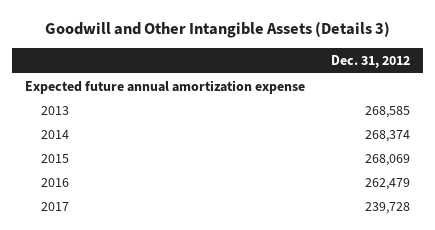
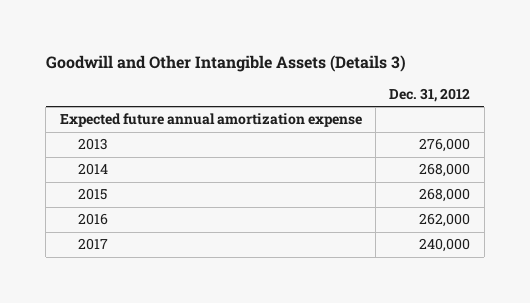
- 2013 | 268,585
- 2014 | 268,374
- 2015 | 268,069
- 2016 | 262,479
- 2017 | 239,728
+ 2013 | 276,000
+ 2014 | 268,000
+ 2015 | 268,000
+ 2016 | 262,000
+ 2017 | 240,000

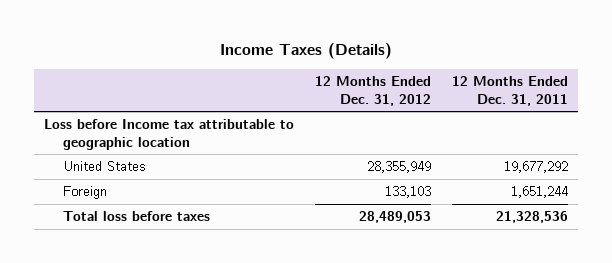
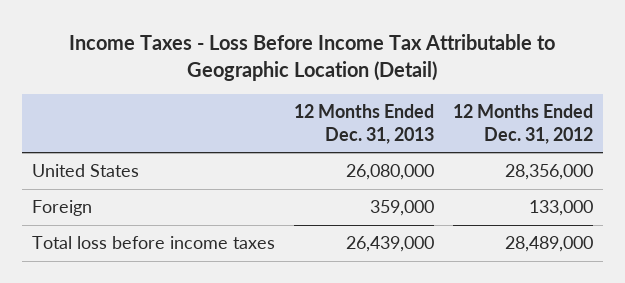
- Income Taxes (Details)
+ Income Taxes - Loss Before Income Tax Attributable to Geographic Location (Detail)
- | 12 Months Ended Dec. 31, 2012 | 12 Months Ended Dec. 31, 2011
+ | 12 Months Ended Dec. 31, 2013 | 12 Months Ended Dec. 31, 2012
- Loss before Income tax attributable to geographic location
- United States | 28,355,949 | 19,677,292
- Foreign | 133,103 | 1,651,244
- Total loss before taxes | 28,489,053 | 21,328,536
+ United States | 26,080,000 | 28,356,000
+ Foreign | 359,000 | 133,000
+ Total loss before income taxes | 26,439,000 | 28,489,000

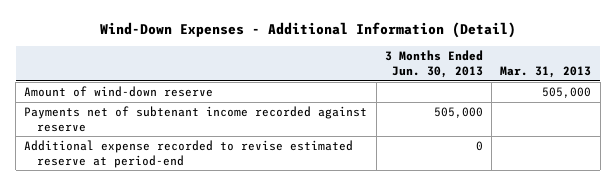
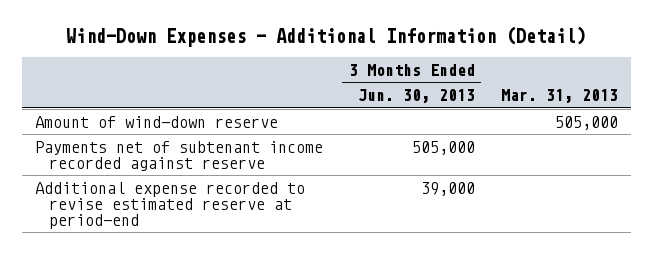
- Additional expense recorded to revise estimated reserve at period-end | 0 |
+ Additional expense recorded to revise estimated reserve at period-end | 39,000 |

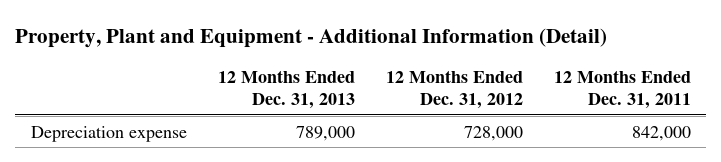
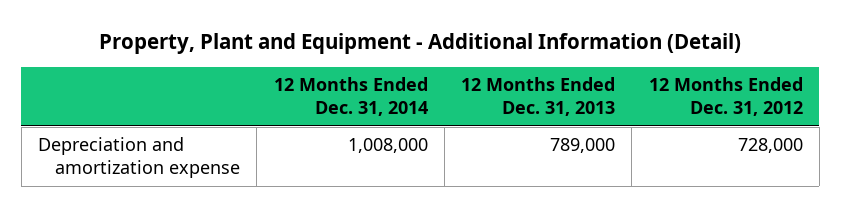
- | 12 Months Ended Dec. 31, 2013 | 12 Months Ended Dec. 31, 2012 | 12 Months Ended Dec. 31, 2011
+ | 12 Months Ended Dec. 31, 2014 | 12 Months Ended Dec. 31, 2013 | 12 Months Ended Dec. 31, 2012
- Depreciation expense | 789,000 | 728,000 | 842,000
+ Depreciation and amortization expense | 1,008,000 | 789,000 | 728,000

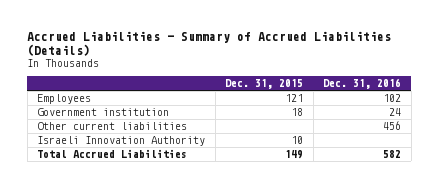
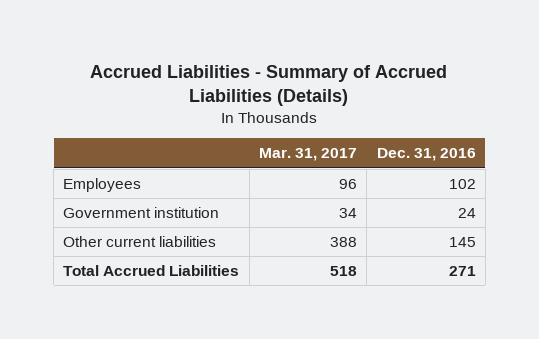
- | Dec. 31, 2015 | Dec. 31, 2016
+ | Mar. 31, 2017 | Dec. 31, 2016
- Other current liabilities | | 456
- Israeli Innovation Authority | 10 |
- Total Accrued Liabilities | 149 | 582
+ Other current liabilities | 388 | 145
+ Total Accrued Liabilities | 518 | 271

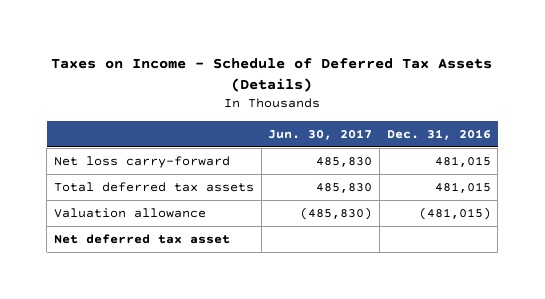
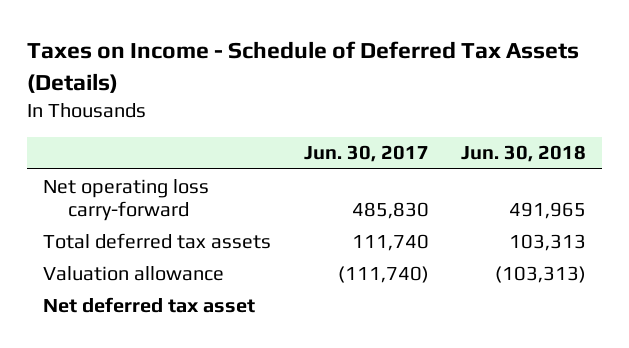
- | Jun. 30, 2017 | Dec. 31, 2016
+ | Jun. 30, 2017 | Jun. 30, 2018
- Net loss carry-forward | 485,830 | 481,015
- Total deferred tax assets | 485,830 | 481,015
- Valuation allowance | (485,830) | (481,015)
+ Net operating loss carry-forward | 485,830 | 491,965
+ Total deferred tax assets | 111,740 | 103,313
+ Valuation allowance | (111,740) | (103,313)

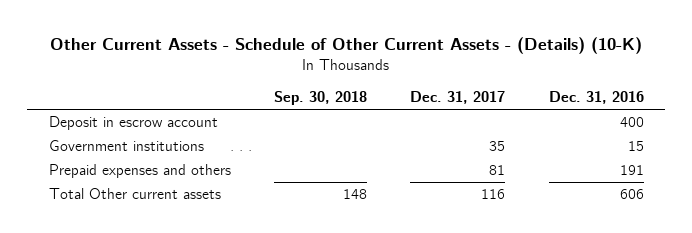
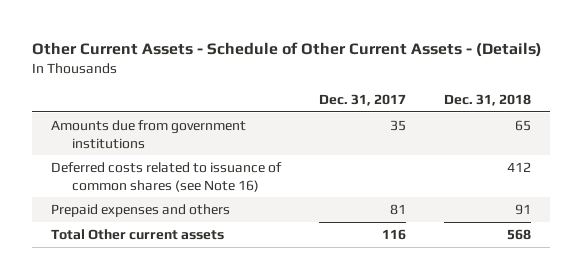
- Other Current Assets - Schedule of Other Current Assets - (Details) (10-K)
+ Other Current Assets - Schedule of Other Current Assets - (Details)
- | Sep. 30, 2018 | Dec. 31, 2017 | Dec. 31, 2016
+ | Dec. 31, 2017 | Dec. 31, 2018
- Deposit in escrow account | | | 400
- Government institutions | | 35 | 15
+ Amounts due from government institutions | 35 | 65
+ Deferred costs related to issuance of common shares (see Note 16) | | 412

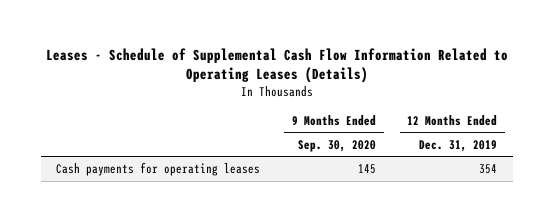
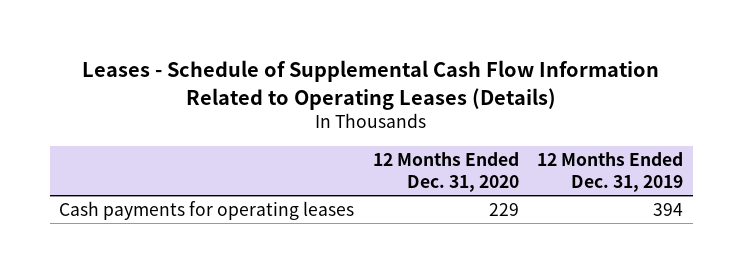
- | 9 Months Ended Sep. 30, 2020 | 12 Months Ended Dec. 31, 2019
+ | 12 Months Ended Dec. 31, 2020 | 12 Months Ended Dec. 31, 2019
- Cash payments for operating leases | 145 | 354
+ Cash payments for operating leases | 229 | 394

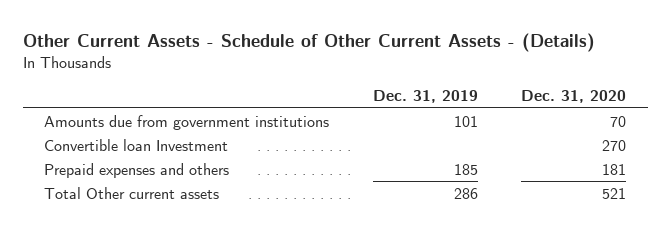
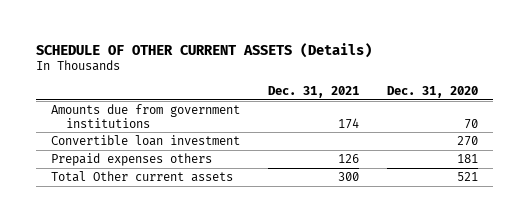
- Other Current Assets - Schedule of Other Current Assets - (Details)
+ SCHEDULE OF OTHER CURRENT ASSETS (Details)
- | Dec. 31, 2019 | Dec. 31, 2020
+ | Dec. 31, 2021 | Dec. 31, 2020
- Convertible loan Investment | | 270
- Prepaid expenses and others | 185 | 181
+ Convertible loan investment | | 270
+ Prepaid expenses others | 126 | 181

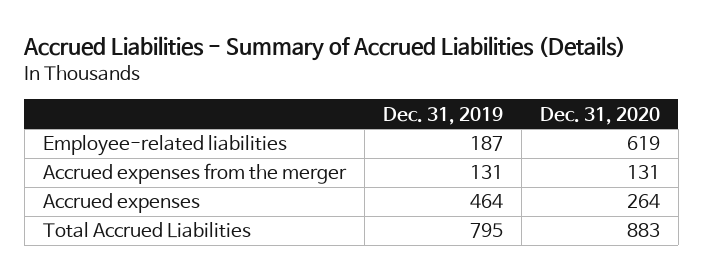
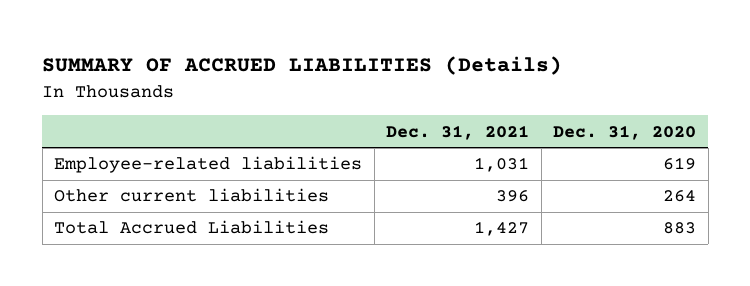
- Accrued Liabilities - Summary of Accrued Liabilities (Details)
+ SUMMARY OF ACCRUED LIABILITIES (Details)
- | Dec. 31, 2019 | Dec. 31, 2020
+ | Dec. 31, 2021 | Dec. 31, 2020
- Accrued expenses from the merger | 131 | 131
- Accrued expenses | 464 | 264
+ Other current liabilities | 396 | 264

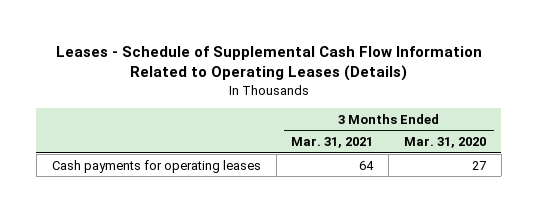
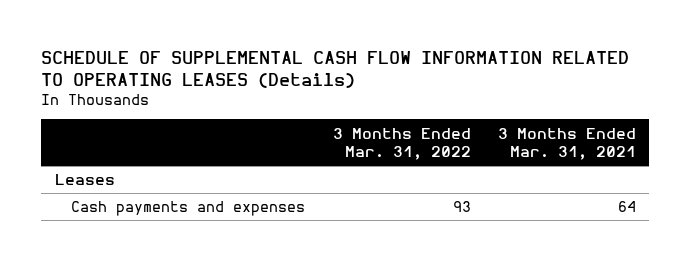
- Leases - Schedule of Supplemental Cash Flow Information Related to Operating Leases (Details)
+ SCHEDULE OF SUPPLEMENTAL CASH FLOW INFORMATION RELATED TO OPERATING LEASES (Details)
- | 3 Months Ended Mar. 31, 2021 | 3 Months Ended Mar. 31, 2020
+ | 3 Months Ended Mar. 31, 2022 | 3 Months Ended Mar. 31, 2021
- Cash payments for operating leases | 64 | 27
+ Leases
+ Cash payments and expenses | 93 | 64

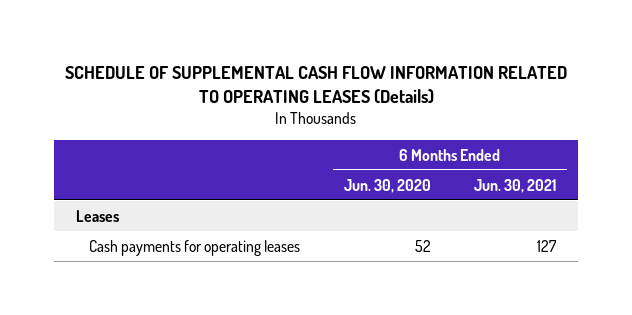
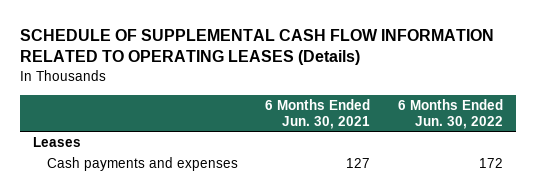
- | 6 Months Ended Jun. 30, 2020 | 6 Months Ended Jun. 30, 2021
+ | 6 Months Ended Jun. 30, 2021 | 6 Months Ended Jun. 30, 2022
- Cash payments for operating leases | 52 | 127
+ Cash payments and expenses | 127 | 172

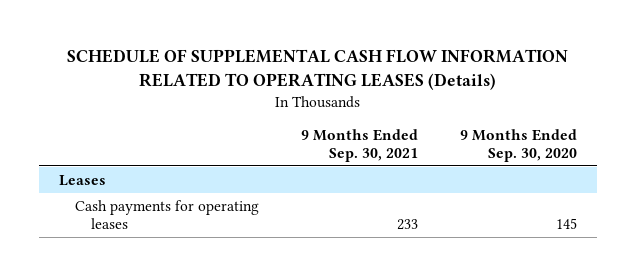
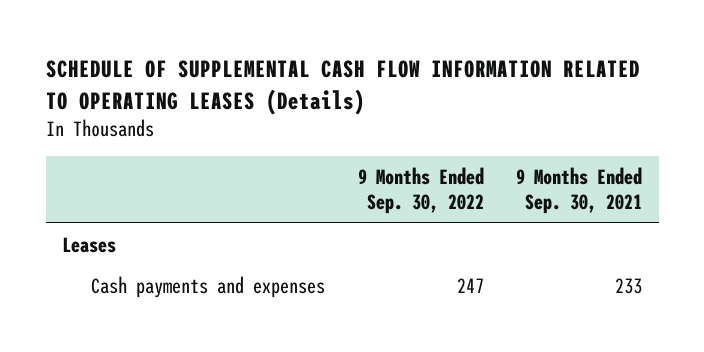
- | 9 Months Ended Sep. 30, 2021 | 9 Months Ended Sep. 30, 2020
+ | 9 Months Ended Sep. 30, 2022 | 9 Months Ended Sep. 30, 2021
- Cash payments for operating leases | 233 | 145
+ Cash payments and expenses | 247 | 233

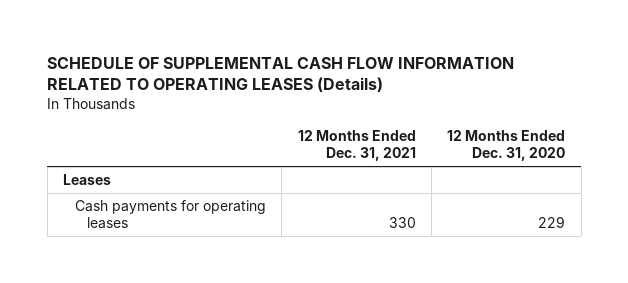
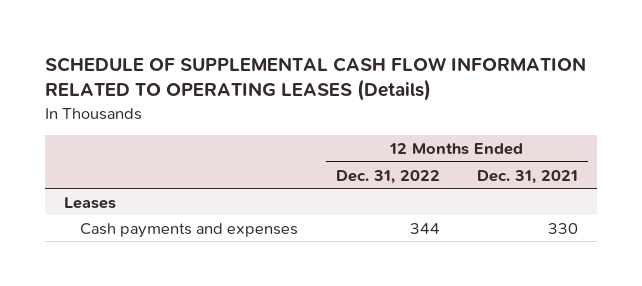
- | 12 Months Ended Dec. 31, 2021 | 12 Months Ended Dec. 31, 2020
+ | 12 Months Ended Dec. 31, 2022 | 12 Months Ended Dec. 31, 2021
- Cash payments for operating leases | 330 | 229
+ Cash payments and expenses | 344 | 330

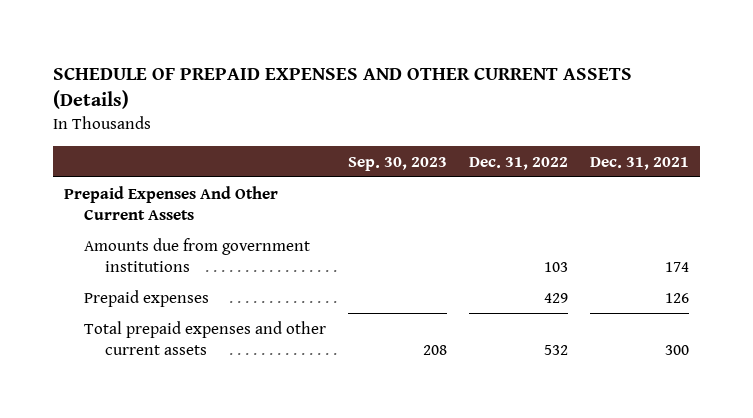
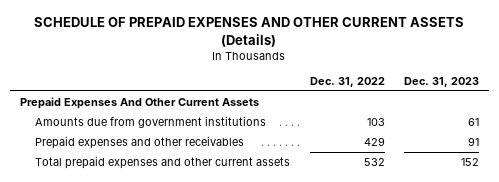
- | Sep. 30, 2023 | Dec. 31, 2022 | Dec. 31, 2021
+ | Dec. 31, 2022 | Dec. 31, 2023
- Prepaid expenses | | 429 | 126
+ Prepaid expenses and other receivables | 429 | 91

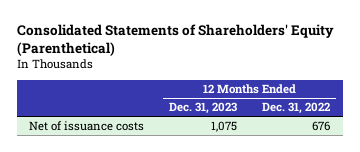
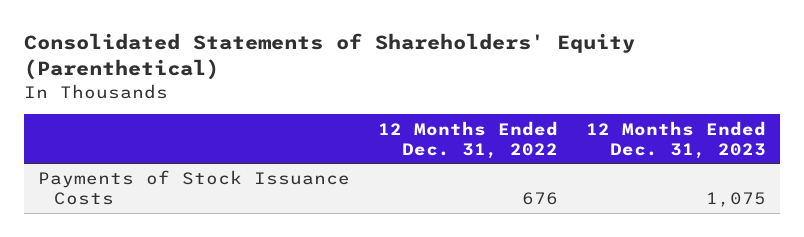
- | 12 Months Ended Dec. 31, 2023 | 12 Months Ended Dec. 31, 2022
+ | 12 Months Ended Dec. 31, 2022 | 12 Months Ended Dec. 31, 2023
- Net of issuance costs | 1,075 | 676
+ Payments of Stock Issuance Costs | 676 | 1,075

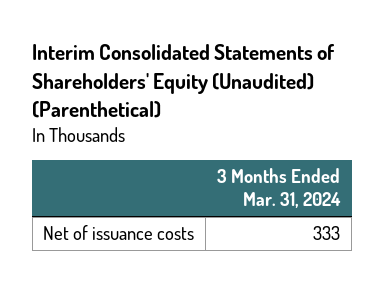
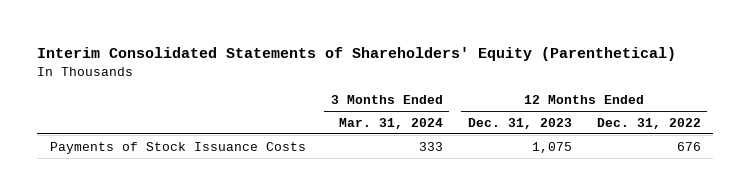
- Interim Consolidated Statements of Shareholders' Equity (Unaudited) (Parenthetical)
+ Interim Consolidated Statements of Shareholders' Equity (Parenthetical)
- | 3 Months Ended Mar. 31, 2024
+ | 3 Months Ended Mar. 31, 2024 | 12 Months Ended Dec. 31, 2023 | 12 Months Ended Dec. 31, 2022
- Net of issuance costs | 333
+ Payments of Stock Issuance Costs | 333 | 1,075 | 676

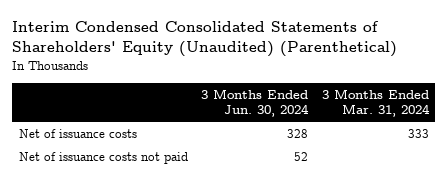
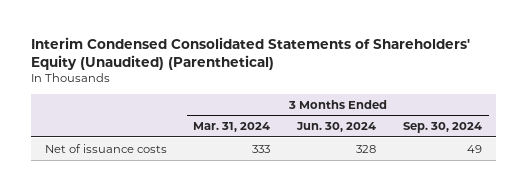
- | 3 Months Ended Jun. 30, 2024 | 3 Months Ended Mar. 31, 2024
+ | 3 Months Ended Mar. 31, 2024 | 3 Months Ended Jun. 30, 2024 | 3 Months Ended Sep. 30, 2024
- Net of issuance costs not paid | 52 |

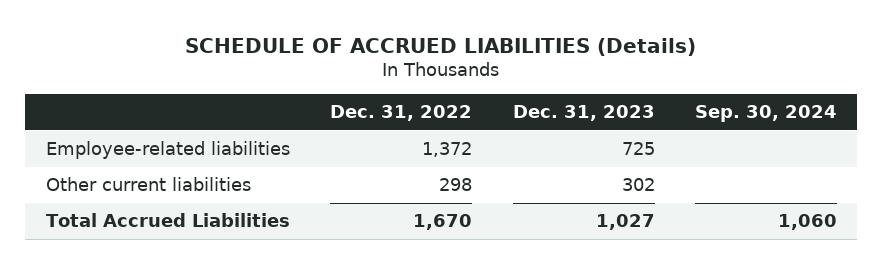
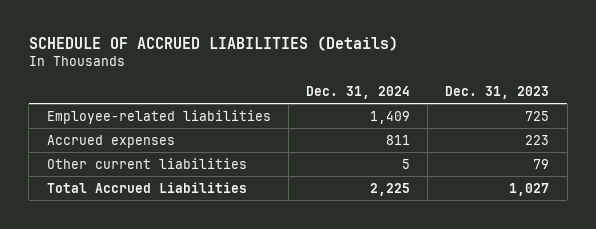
- | Dec. 31, 2022 | Dec. 31, 2023 | Sep. 30, 2024
+ | Dec. 31, 2024 | Dec. 31, 2023
- Other current liabilities | 298 | 302 |
+ Accrued expenses | 811 | 223
+ Other current liabilities | 5 | 79

